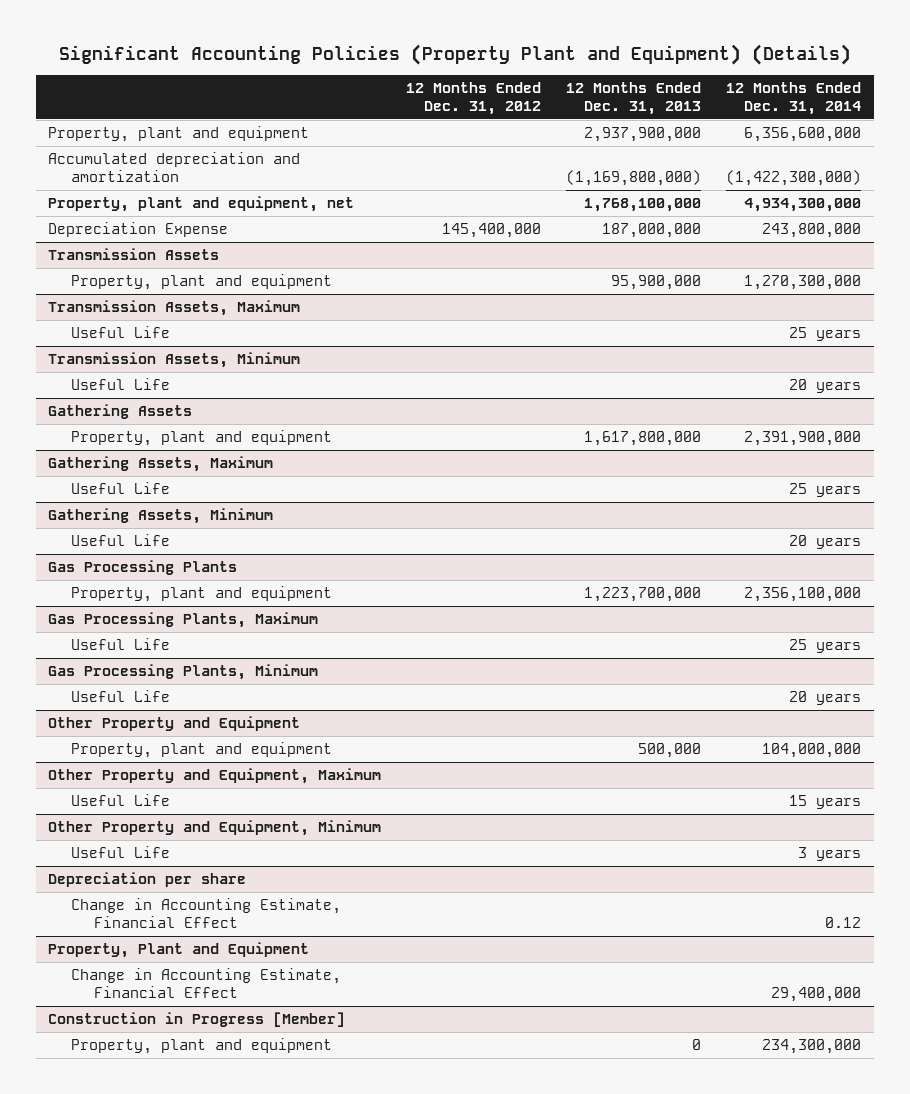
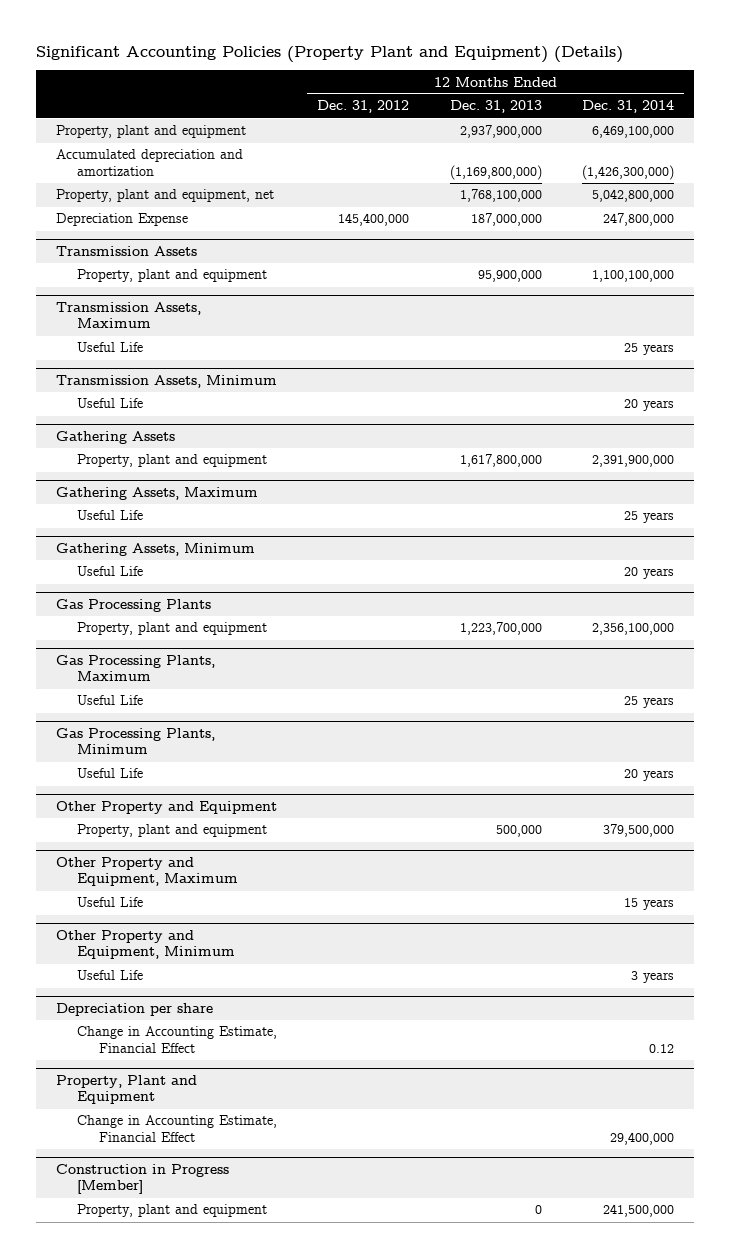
- Property, plant and equipment | | 2,937,900,000 | 6,356,600,000
- Accumulated depreciation and amortization | | (1,169,800,000) | (1,422,300,000)
- Property, plant and equipment, net | | 1,768,100,000 | 4,934,300,000
- Depreciation Expense | 145,400,000 | 187,000,000 | 243,800,000
+ Property, plant and equipment | | 2,937,900,000 | 6,469,100,000
+ Accumulated depreciation and amortization | | (1,169,800,000) | (1,426,300,000)
+ Property, plant and equipment, net | | 1,768,100,000 | 5,042,800,000
+ Depreciation Expense | 145,400,000 | 187,000,000 | 247,800,000
@ Transmission Assets
- Property, plant and equipment | | 95,900,000 | 1,270,300,000
+ Property, plant and equipment | | 95,900,000 | 1,100,100,000
@ Other Property and Equipment
- Property, plant and equipment | | 500,000 | 104,000,000
+ Property, plant and equipment | | 500,000 | 379,500,000
@ Construction in Progress [Member]
- Property, plant and equipment | | 0 | 234,300,000
+ Property, plant and equipment | | 0 | 241,500,000

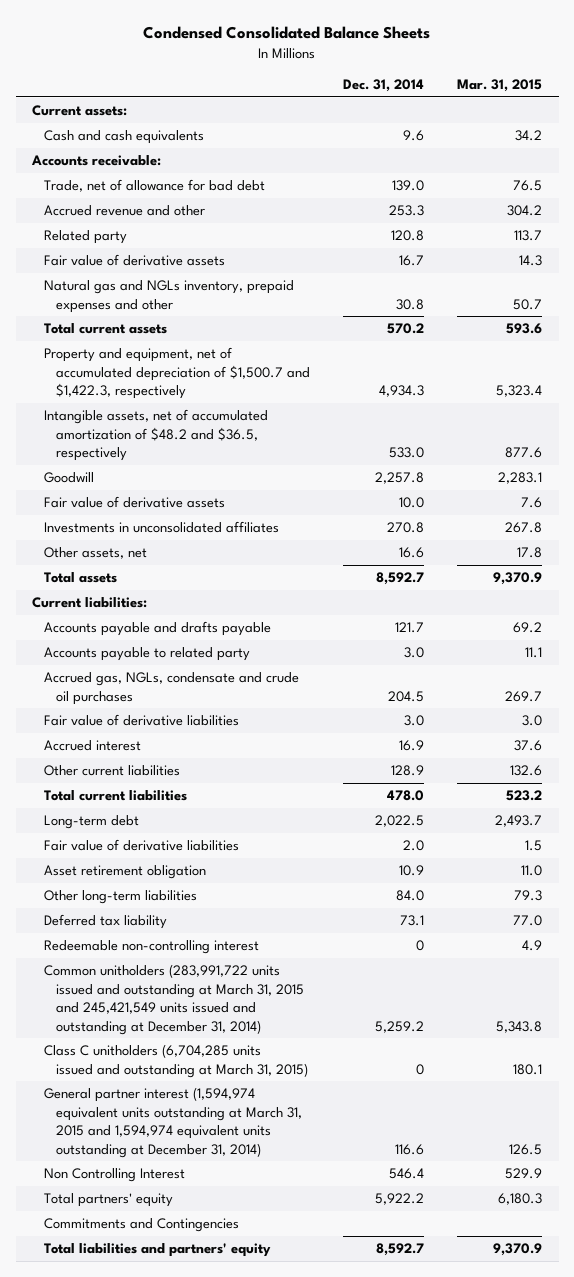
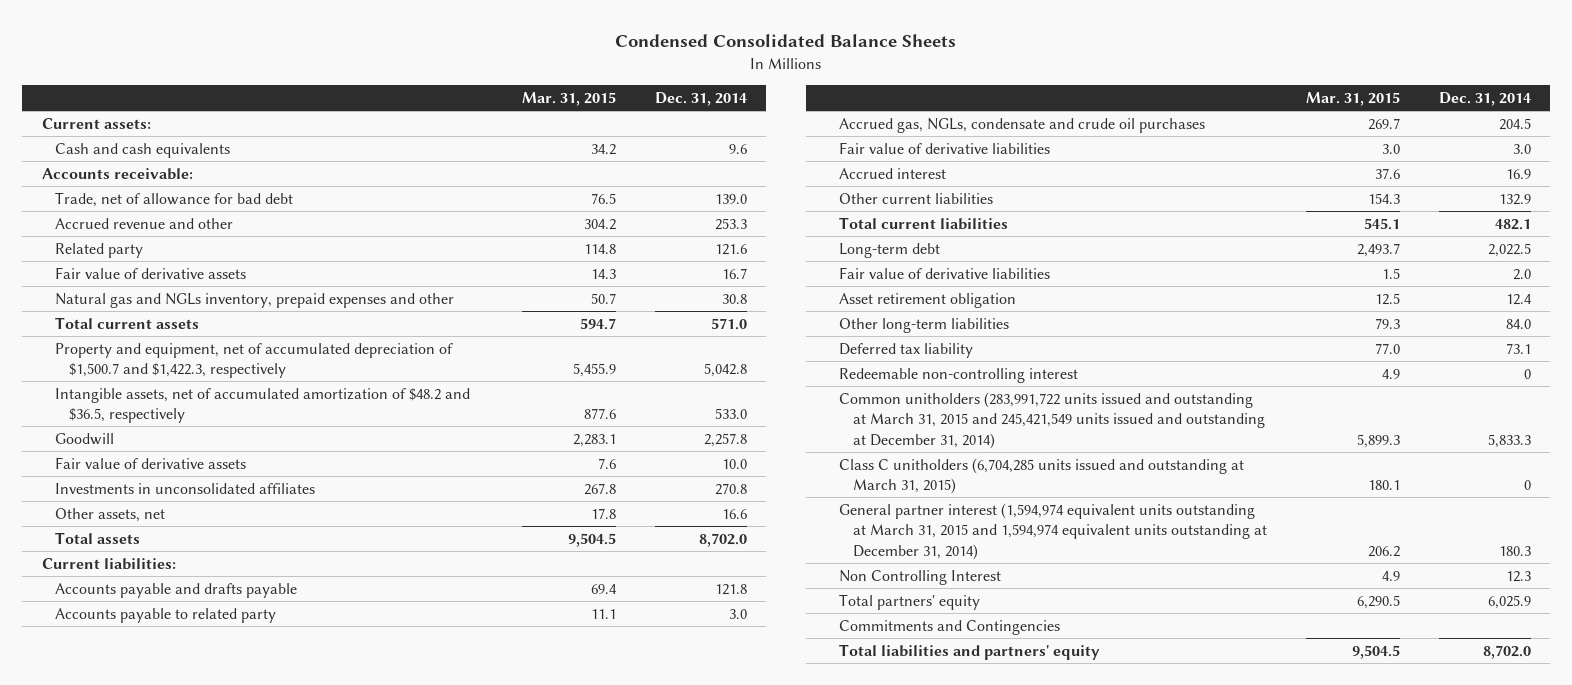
- | Dec. 31, 2014 | Mar. 31, 2015
+ | Mar. 31, 2015 | Dec. 31, 2014
- Related party | 120.8 | 113.7
+ Related party | 114.8 | 121.6
- Total current assets | 570.2 | 593.6
- Property and equipment, net of accumulated depreciation of $1,500.7 and $1,422.3, respectively | 4,934.3 | 5,323.4
+ Total current assets | 594.7 | 571.0
+ Property and equipment, net of accumulated depreciation of $1,500.7 and $1,422.3, respectively | 5,455.9 | 5,042.8
- Total assets | 8,592.7 | 9,370.9
+ Total assets | 9,504.5 | 8,702.0
- Accounts payable and drafts payable | 121.7 | 69.2
+ Accounts payable and drafts payable | 69.4 | 121.8
- Other current liabilities | 128.9 | 132.6
- Total current liabilities | 478.0 | 523.2
+ Other current liabilities | 154.3 | 132.9
+ Total current liabilities | 545.1 | 482.1
- Asset retirement obligation | 10.9 | 11.0
+ Asset retirement obligation | 12.5 | 12.4
- Common unitholders (283,991,722 units issued and outstanding at March 31, 2015 and 245,421,549 units issued and outstanding at December 31, 2014) | 5,259.2 | 5,343.8
+ Common unitholders (283,991,722 units issued and outstanding at March 31, 2015 and 245,421,549 units issued and outstanding at December 31, 2014) | 5,899.3 | 5,833.3
- General partner interest (1,594,974 equivalent units outstanding at March 31, 2015 and 1,594,974 equivalent units outstanding at December 31, 2014) | 116.6 | 126.5
- Non Controlling Interest | 546.4 | 529.9
- Total partners' equity | 5,922.2 | 6,180.3
+ General partner interest (1,594,974 equivalent units outstanding at March 31, 2015 and 1,594,974 equivalent units outstanding at December 31, 2014) | 206.2 | 180.3
+ Non Controlling Interest | 4.9 | 12.3
+ Total partners' equity | 6,290.5 | 6,025.9
- Total liabilities and partners' equity | 8,592.7 | 9,370.9
+ Total liabilities and partners' equity | 9,504.5 | 8,702.0

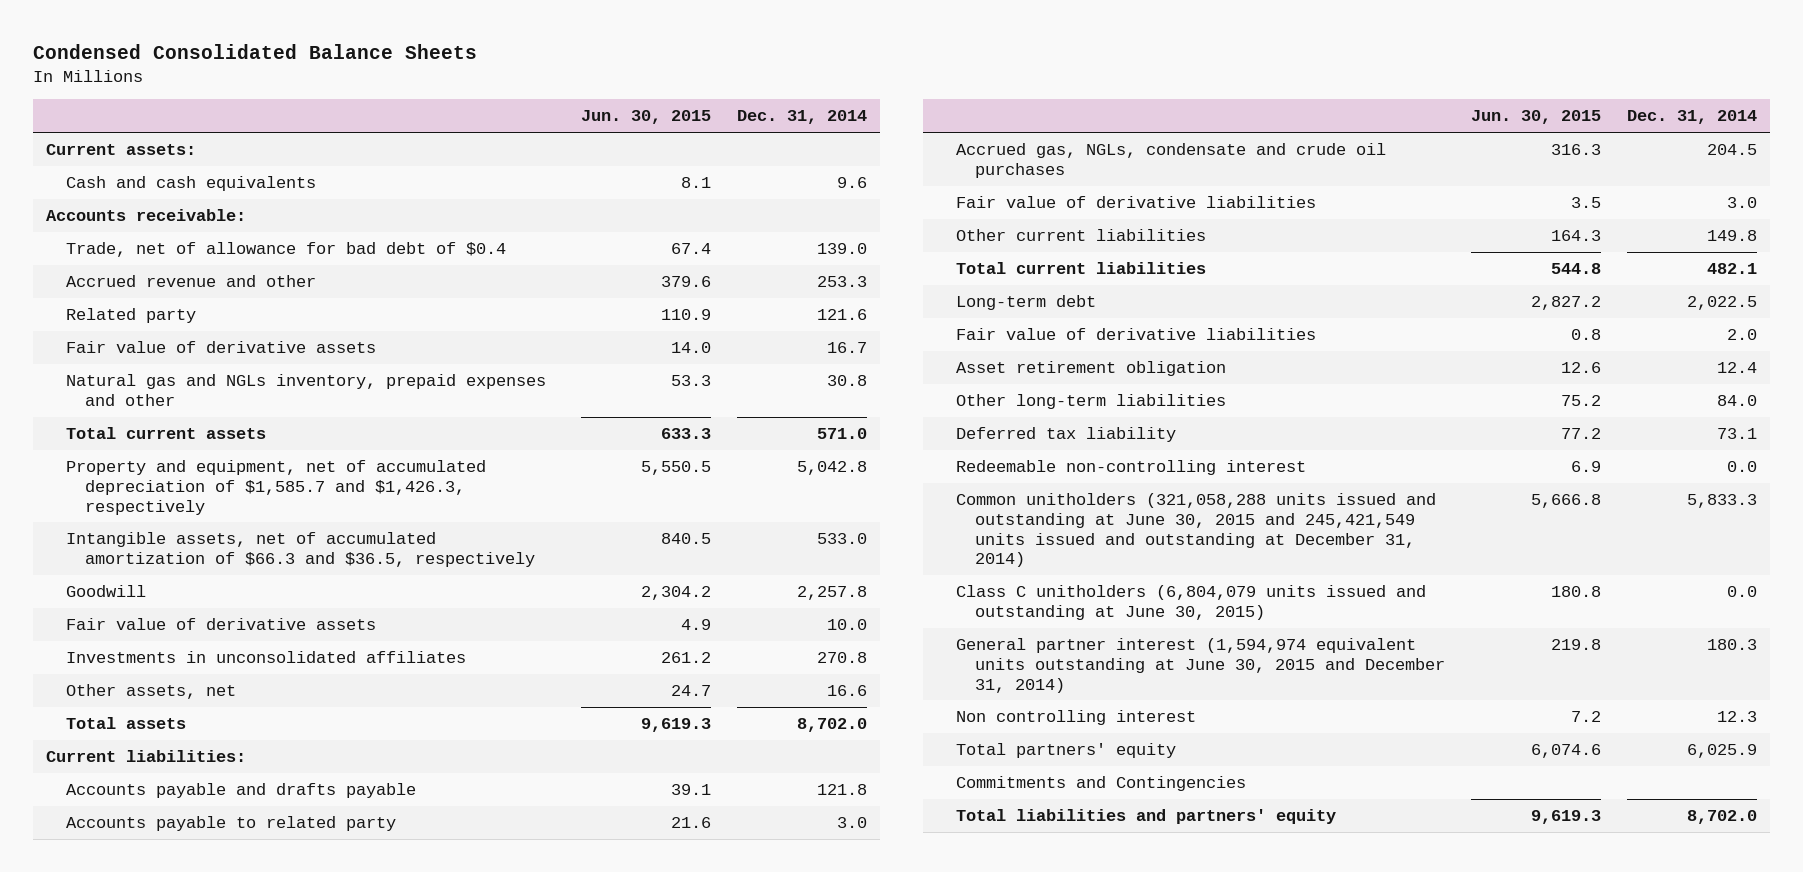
- | Mar. 31, 2015 | Dec. 31, 2014
+ | Jun. 30, 2015 | Dec. 31, 2014
- Trade, net of allowance for bad debt | 76.5 | 139.0
+ Trade, net of allowance for bad debt of $0.4 | 67.4 | 139.0
- Property and equipment, net of accumulated depreciation of $1,500.7 and $1,422.3, respectively | 5,455.9 | 5,042.8
- Intangible assets, net of accumulated amortization of $48.2 and $36.5, respectively | 877.6 | 533.0
+ Property and equipment, net of accumulated depreciation of $1,585.7 and $1,426.3, respectively | 5,550.5 | 5,042.8
+ Intangible assets, net of accumulated amortization of $66.3 and $36.5, respectively | 840.5 | 533.0
- Accrued interest | 37.6 | 16.9
- Other current liabilities | 154.3 | 132.9
+ Other current liabilities | 164.3 | 149.8
- Redeemable non-controlling interest | 4.9 | 0
- Common unitholders (283,991,722 units issued and outstanding at March 31, 2015 and 245,421,549 units issued and outstanding at December 31, 2014) | 5,899.3 | 5,833.3
- Class C unitholders (6,704,285 units issued and outstanding at March 31, 2015) | 180.1 | 0
- General partner interest (1,594,974 equivalent units outstanding at March 31, 2015 and 1,594,974 equivalent units outstanding at December 31, 2014) | 206.2 | 180.3
- Non Controlling Interest | 4.9 | 12.3
+ Redeemable non-controlling interest | 6.9 | 0.0
+ Common unitholders (321,058,288 units issued and outstanding at June 30, 2015 and 245,421,549 units issued and outstanding at December 31, 2014) | 5,666.8 | 5,833.3
+ Class C unitholders (6,804,079 units issued and outstanding at June 30, 2015) | 180.8 | 0.0
+ General partner interest (1,594,974 equivalent units outstanding at June 30, 2015 and December 31, 2014) | 219.8 | 180.3
+ Non controlling interest | 7.2 | 12.3

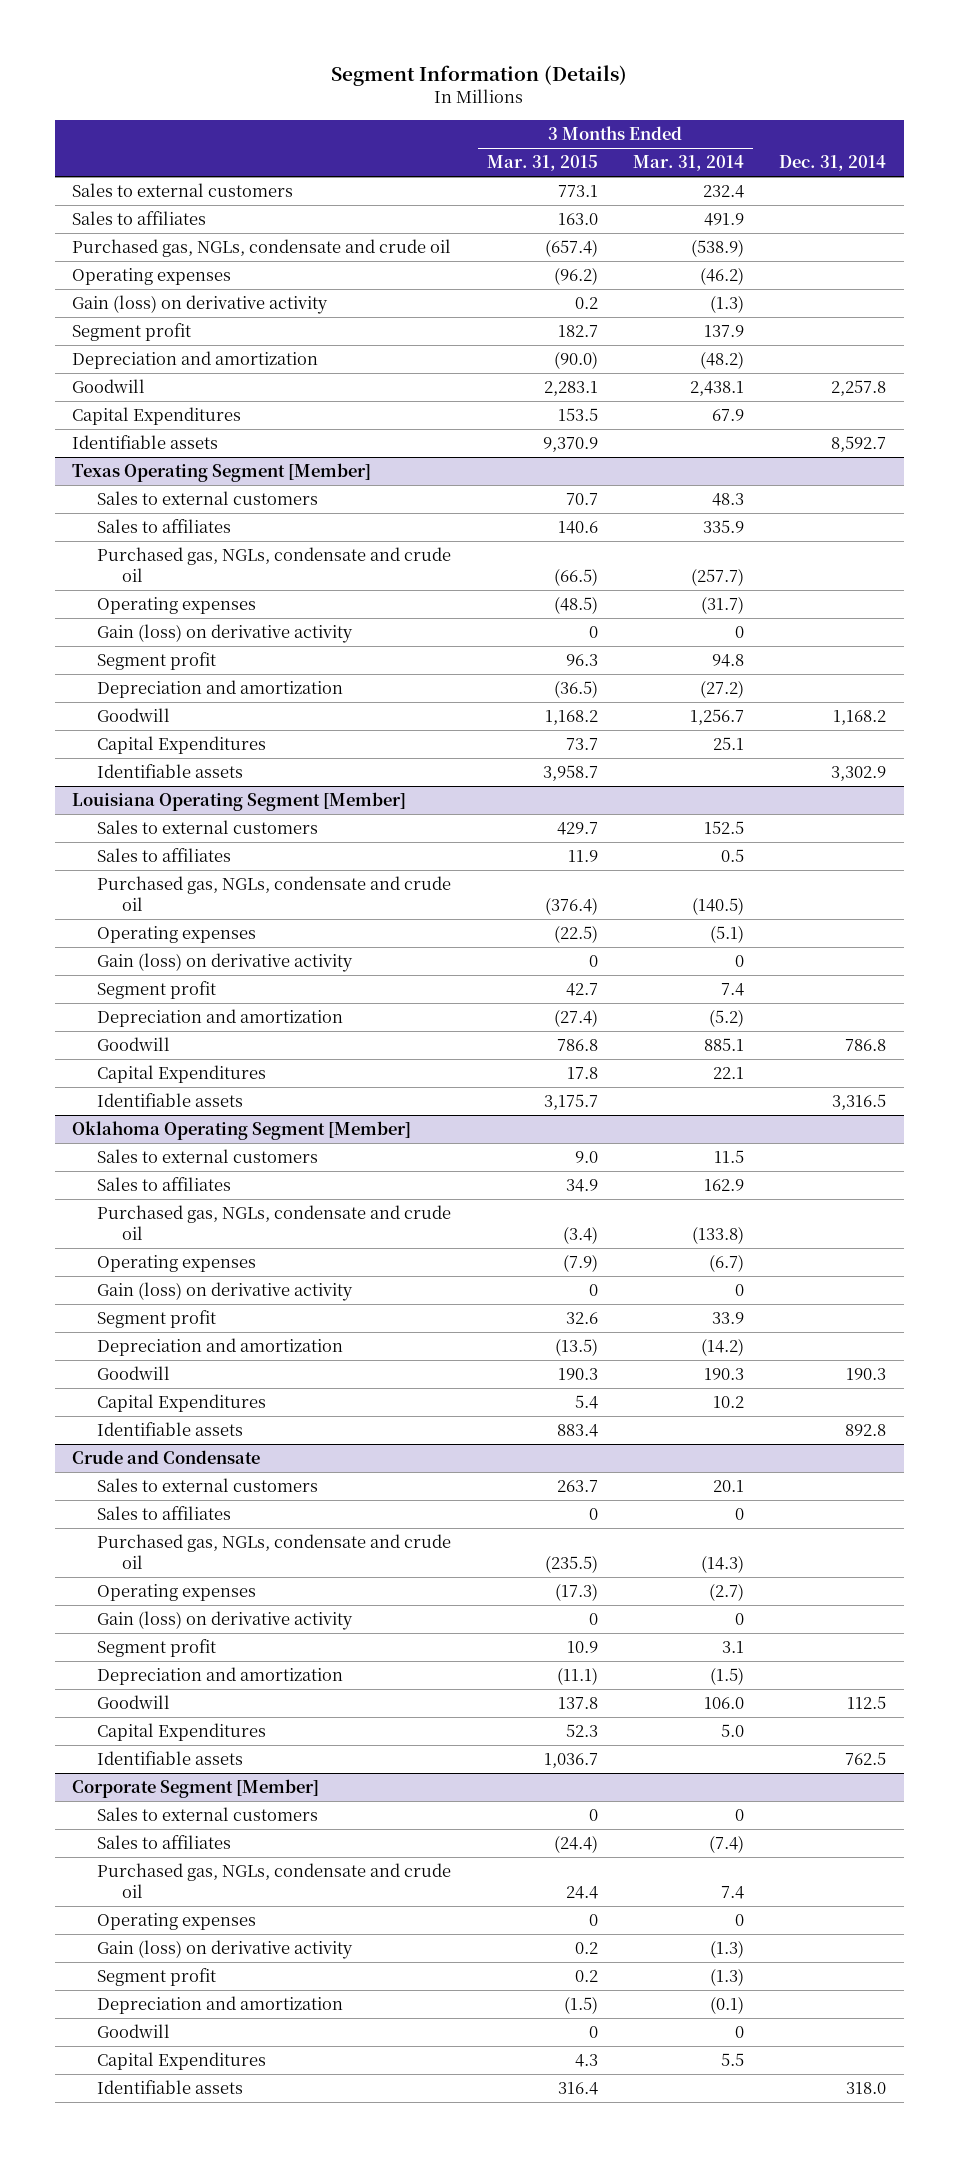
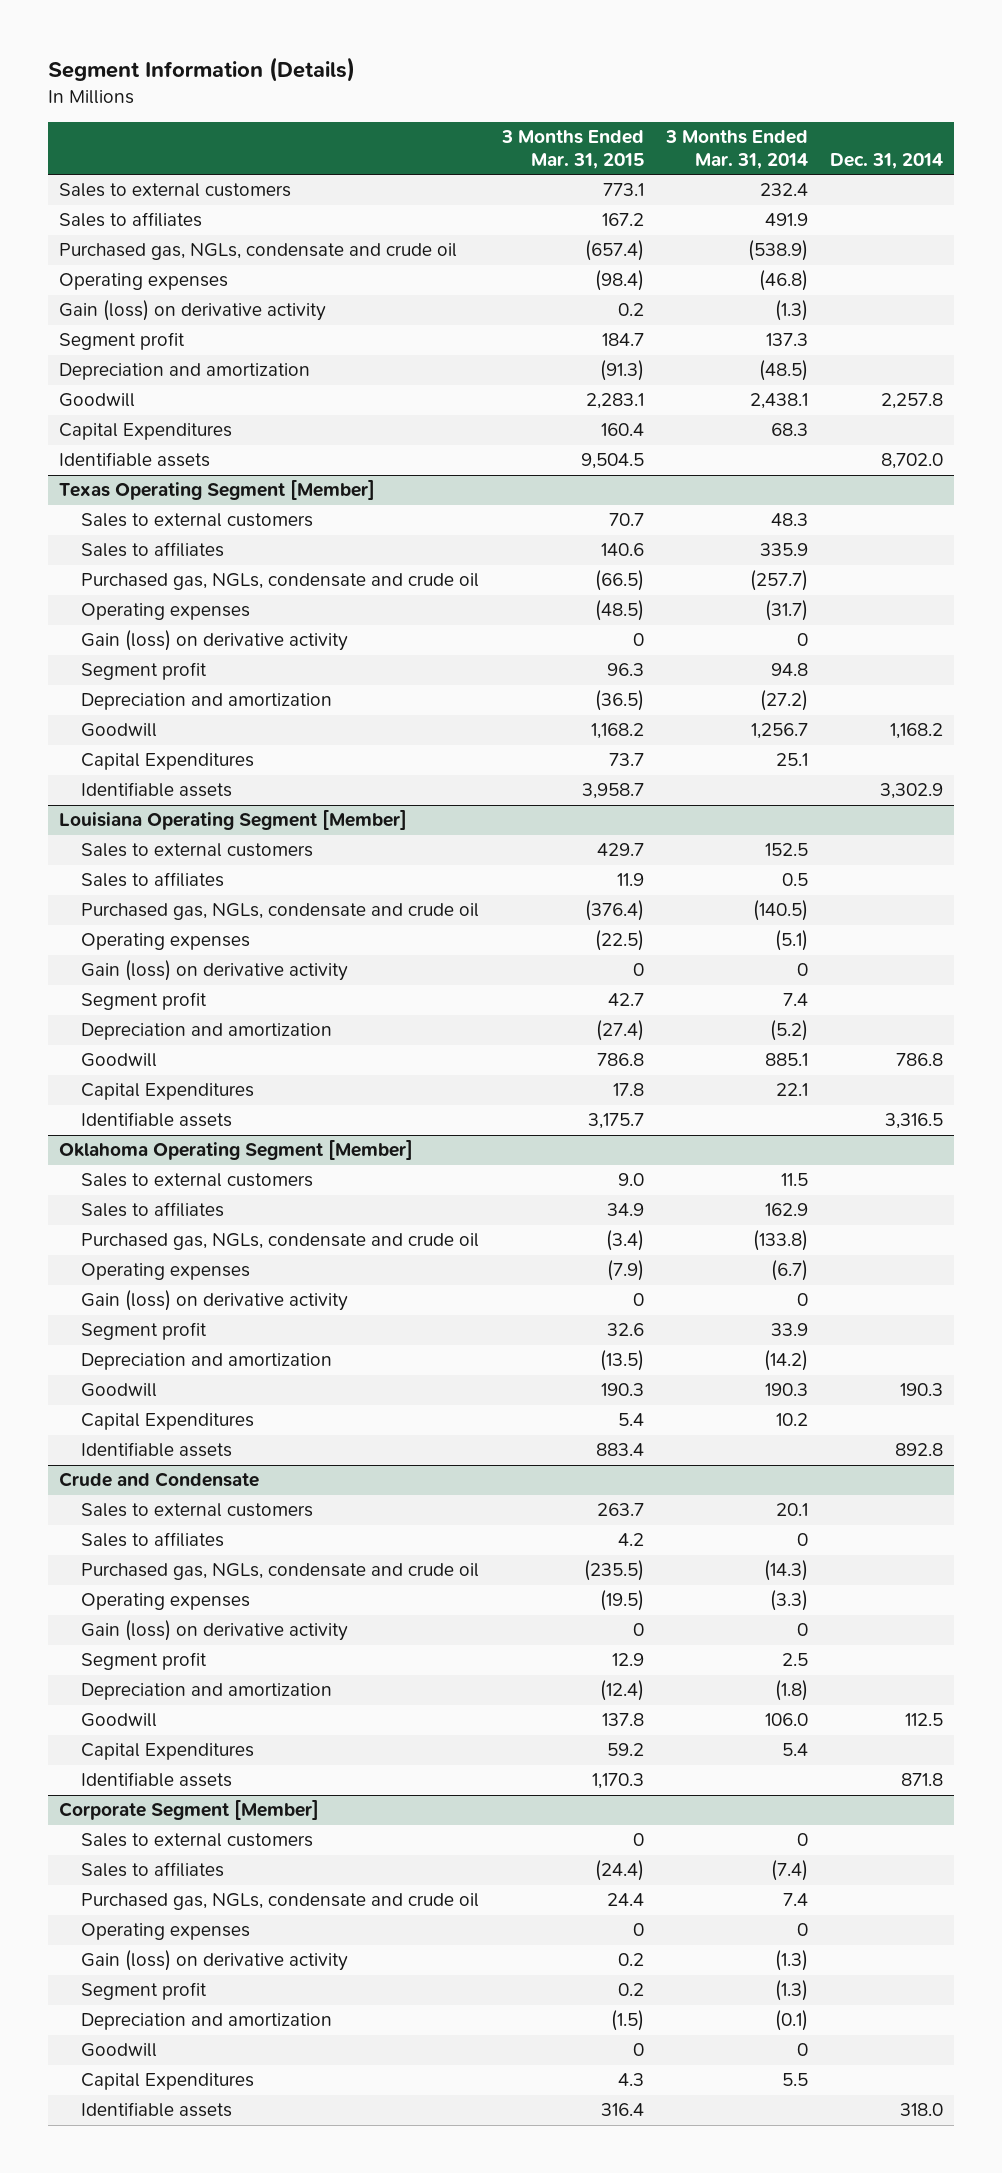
- Sales to affiliates | 163.0 | 491.9 |
+ Sales to affiliates | 167.2 | 491.9 |
- Operating expenses | (96.2) | (46.2) |
+ Operating expenses | (98.4) | (46.8) |
- Segment profit | 182.7 | 137.9 |
- Depreciation and amortization | (90.0) | (48.2) |
+ Segment profit | 184.7 | 137.3 |
+ Depreciation and amortization | (91.3) | (48.5) |
- Capital Expenditures | 153.5 | 67.9 |
- Identifiable assets | 9,370.9 | | 8,592.7
+ Capital Expenditures | 160.4 | 68.3 |
+ Identifiable assets | 9,504.5 | | 8,702.0
@ Crude and Condensate
- Sales to affiliates | 0 | 0 |
+ Sales to affiliates | 4.2 | 0 |
- Operating expenses | (17.3) | (2.7) |
+ Operating expenses | (19.5) | (3.3) |
- Segment profit | 10.9 | 3.1 |
- Depreciation and amortization | (11.1) | (1.5) |
+ Segment profit | 12.9 | 2.5 |
+ Depreciation and amortization | (12.4) | (1.8) |
- Capital Expenditures | 52.3 | 5.0 |
- Identifiable assets | 1,036.7 | | 762.5
+ Capital Expenditures | 59.2 | 5.4 |
+ Identifiable assets | 1,170.3 | | 871.8

